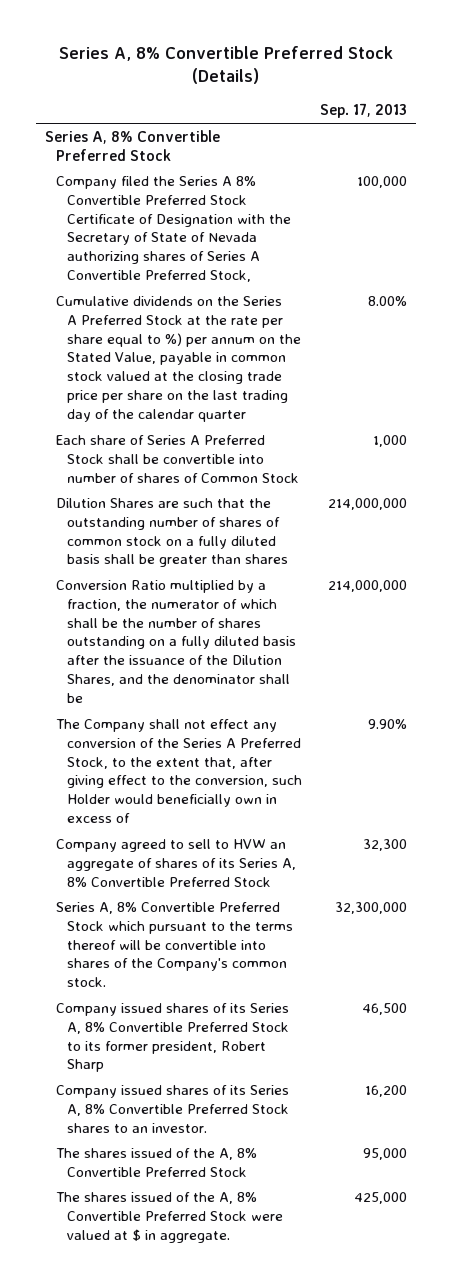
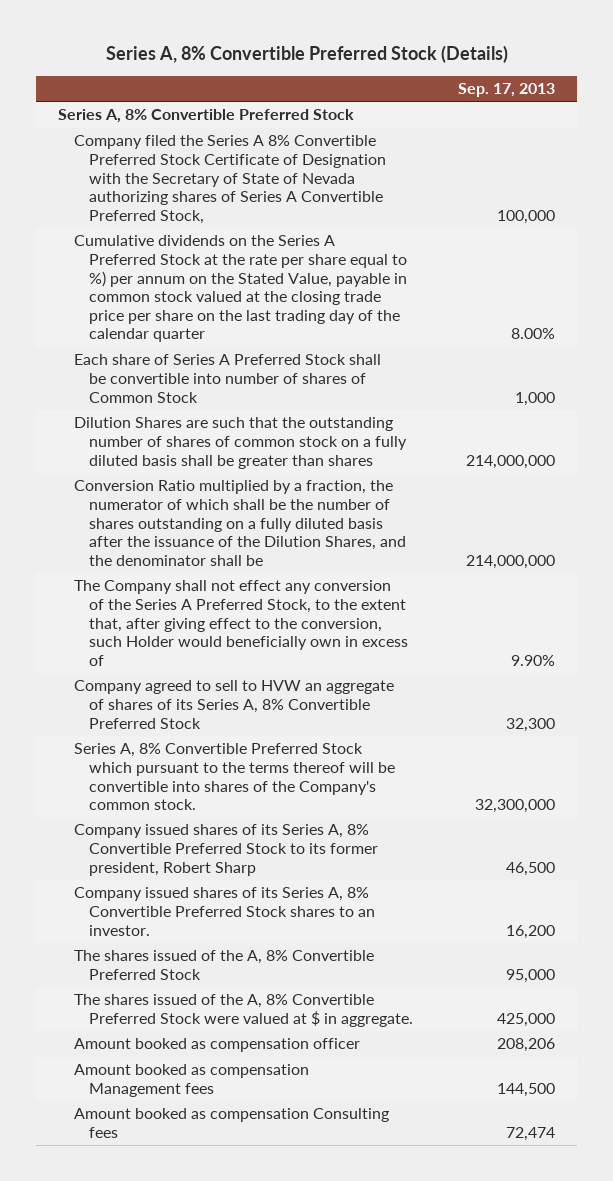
+ Amount booked as compensation officer | 208,206
+ Amount booked as compensation Management fees | 144,500
+ Amount booked as compensation Consulting fees | 72,474

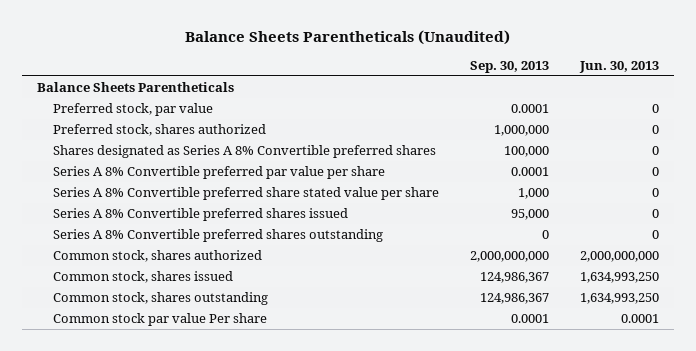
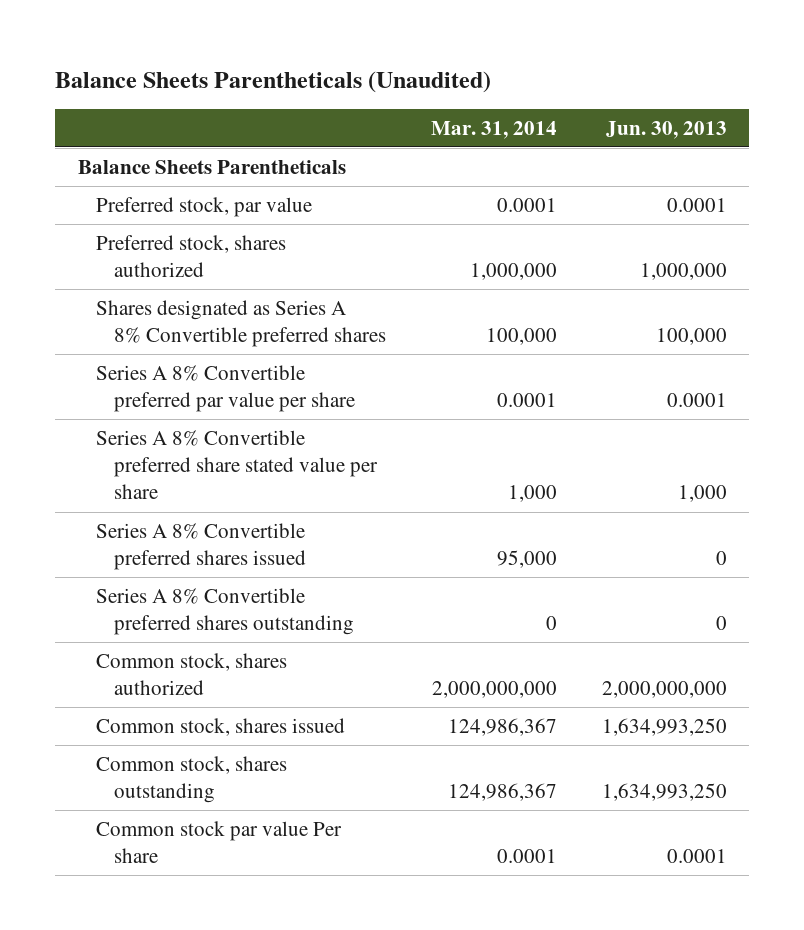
- | Sep. 30, 2013 | Jun. 30, 2013
+ | Mar. 31, 2014 | Jun. 30, 2013
- Preferred stock, par value | 0.0001 | 0
- Preferred stock, shares authorized | 1,000,000 | 0
- Shares designated as Series A 8% Convertible preferred shares | 100,000 | 0
- Series A 8% Convertible preferred par value per share | 0.0001 | 0
- Series A 8% Convertible preferred share stated value per share | 1,000 | 0
+ Preferred stock, par value | 0.0001 | 0.0001
+ Preferred stock, shares authorized | 1,000,000 | 1,000,000
+ Shares designated as Series A 8% Convertible preferred shares | 100,000 | 100,000
+ Series A 8% Convertible preferred par value per share | 0.0001 | 0.0001
+ Series A 8% Convertible preferred share stated value per share | 1,000 | 1,000

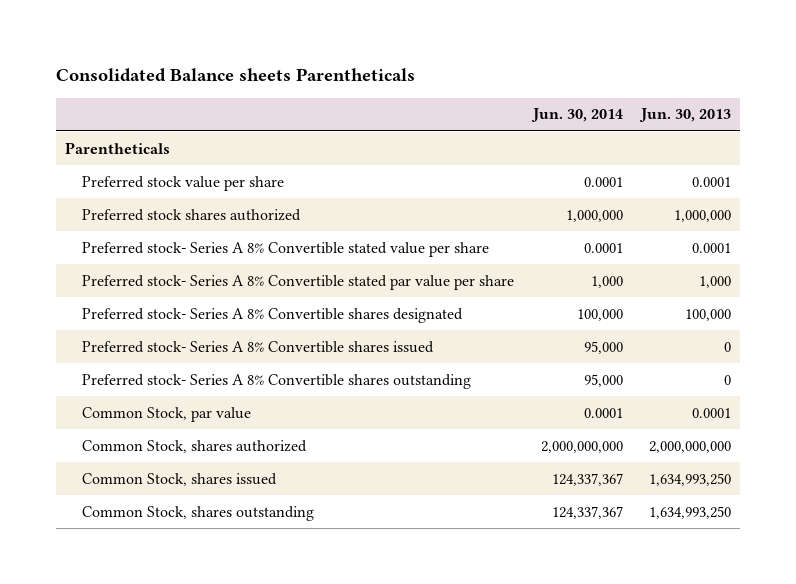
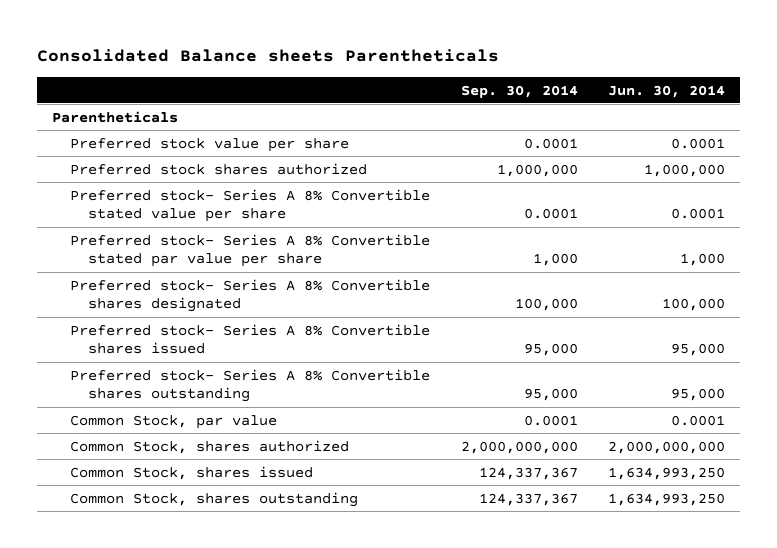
- | Jun. 30, 2014 | Jun. 30, 2013
+ | Sep. 30, 2014 | Jun. 30, 2014
- Common Stock, shares issued | 124,337,367 | 1,634,993,250
- Common Stock, shares outstanding | 124,337,367 | 1,634,993,250
+ Common Stock, shares issued | 124,337,367 | 1,634,993,250
+ Common Stock, shares outstanding | 124,337,367 | 1,634,993,250

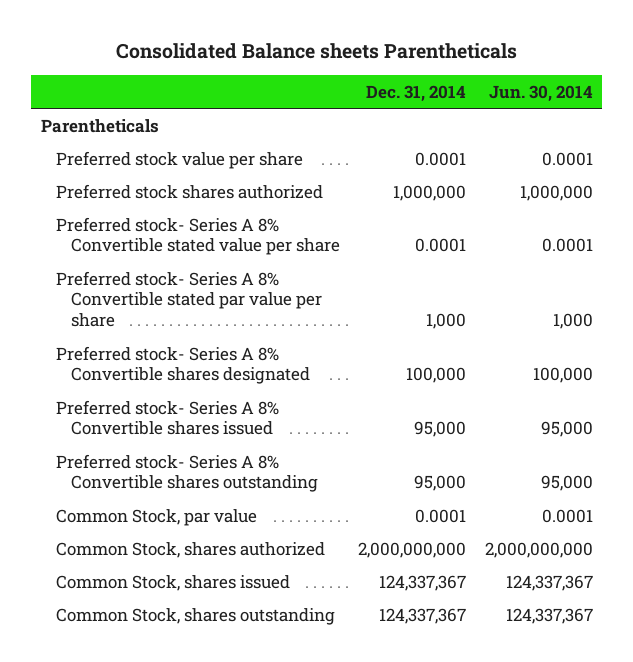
- | Sep. 30, 2014 | Jun. 30, 2014
+ | Dec. 31, 2014 | Jun. 30, 2014
- Common Stock, shares issued | 124,337,367 | 1,634,993,250
- Common Stock, shares outstanding | 124,337,367 | 1,634,993,250
+ Common Stock, shares issued | 124,337,367 | 124,337,367
+ Common Stock, shares outstanding | 124,337,367 | 124,337,367

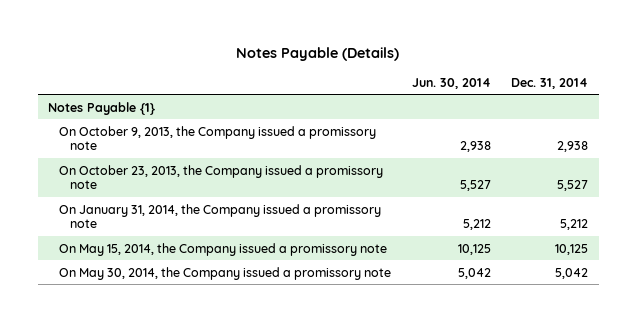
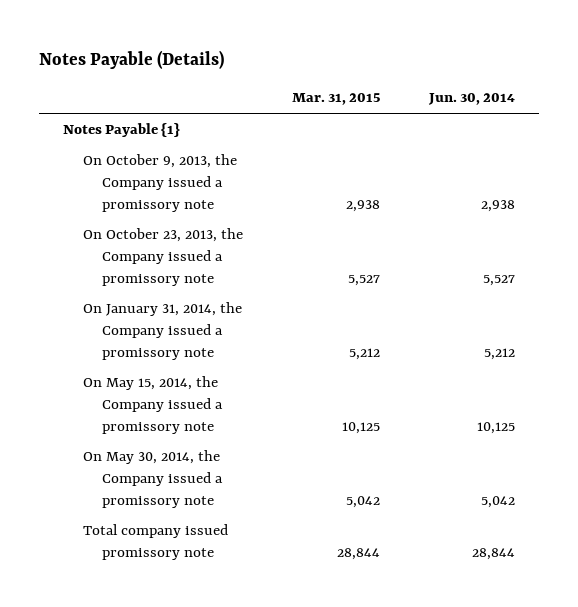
- | Jun. 30, 2014 | Dec. 31, 2014
+ | Mar. 31, 2015 | Jun. 30, 2014
+ Total company issued promissory note | 28,844 | 28,844

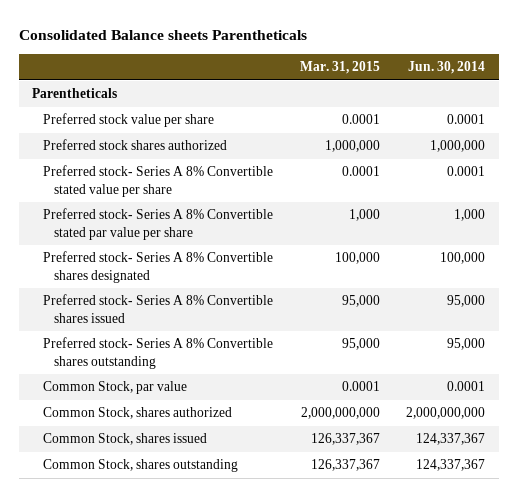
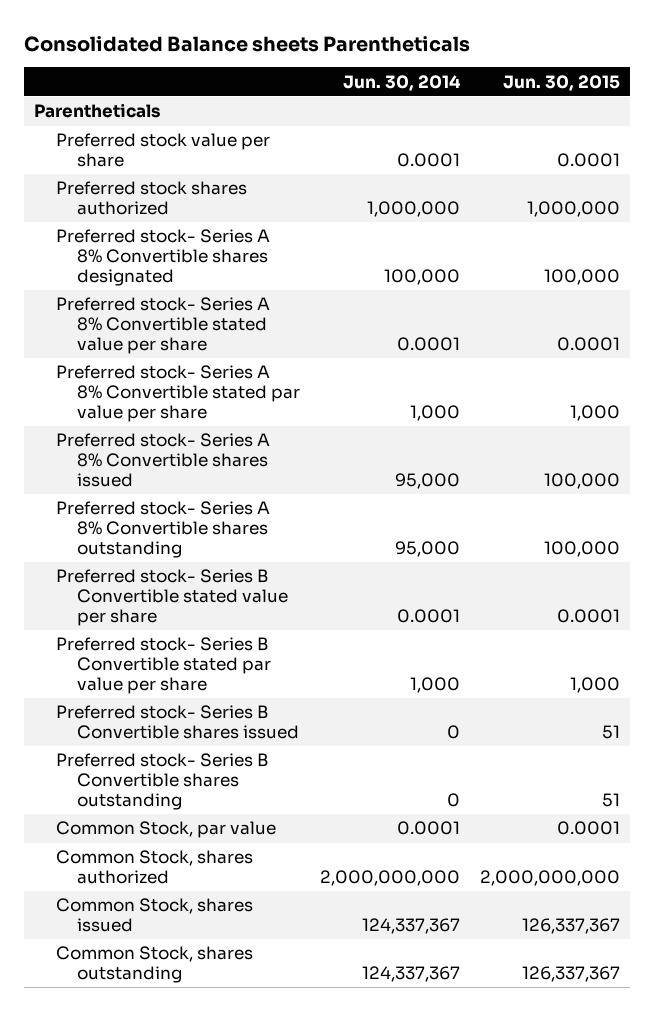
- | Mar. 31, 2015 | Jun. 30, 2014
+ | Jun. 30, 2014 | Jun. 30, 2015
moved up: Preferred stock- Series A 8% Convertible shares designated | 100,000 | 100,000
+ Preferred stock- Series B Convertible stated value per share | 0.0001 | 0.0001
+ Preferred stock- Series B Convertible stated par value per share | 1,000 | 1,000
+ Preferred stock- Series B Convertible shares issued | 0 | 51
+ Preferred stock- Series B Convertible shares outstanding | 0 | 51

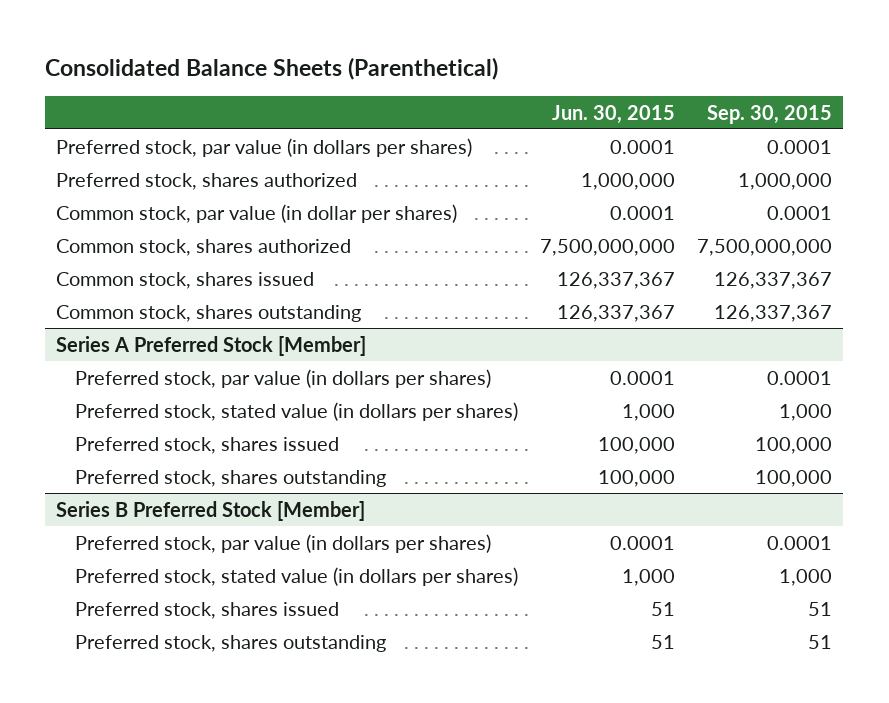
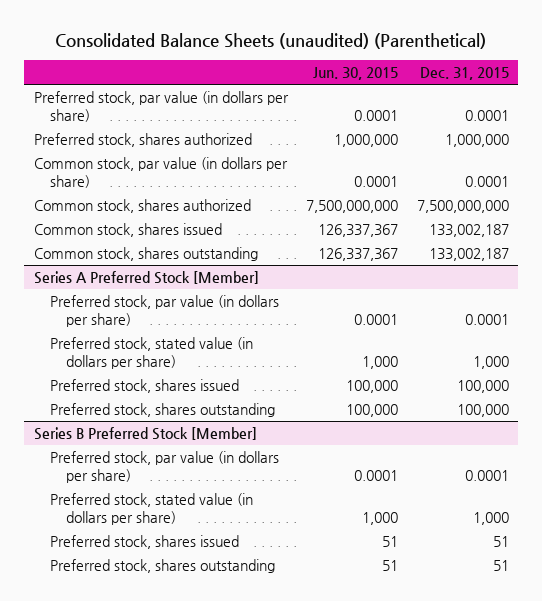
- Consolidated Balance Sheets (Parenthetical)
+ Consolidated Balance Sheets (unaudited) (Parenthetical)
- | Jun. 30, 2015 | Sep. 30, 2015
+ | Jun. 30, 2015 | Dec. 31, 2015
- Preferred stock, par value (in dollars per shares) | 0.0001 | 0.0001
+ Preferred stock, par value (in dollars per share) | 0.0001 | 0.0001
- Common stock, par value (in dollar per shares) | 0.0001 | 0.0001
+ Common stock, par value (in dollars per share) | 0.0001 | 0.0001
@ Series A Preferred Stock [Member]
- Preferred stock, par value (in dollars per shares) | 0.0001 | 0.0001
- Preferred stock, stated value (in dollars per shares) | 1,000 | 1,000
+ Preferred stock, par value (in dollars per share) | 0.0001 | 0.0001
+ Preferred stock, stated value (in dollars per share) | 1,000 | 1,000
@ Series B Preferred Stock [Member]
- Preferred stock, par value (in dollars per shares) | 0.0001 | 0.0001
- Preferred stock, stated value (in dollars per shares) | 1,000 | 1,000
+ Preferred stock, par value (in dollars per share) | 0.0001 | 0.0001
+ Preferred stock, stated value (in dollars per share) | 1,000 | 1,000

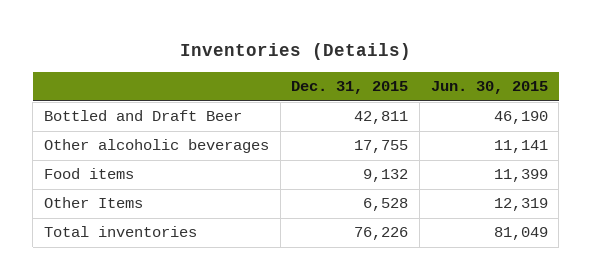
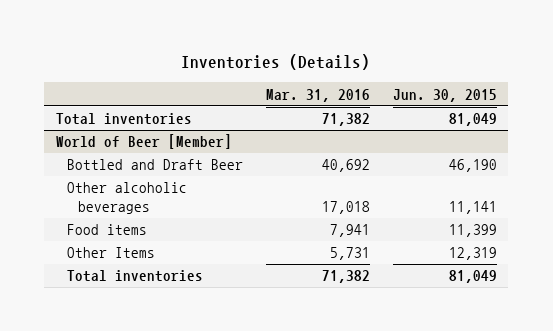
- | Dec. 31, 2015 | Jun. 30, 2015
+ | Mar. 31, 2016 | Jun. 30, 2015
+ Total inventories | 71,382 | 81,049
+ World of Beer [Member]

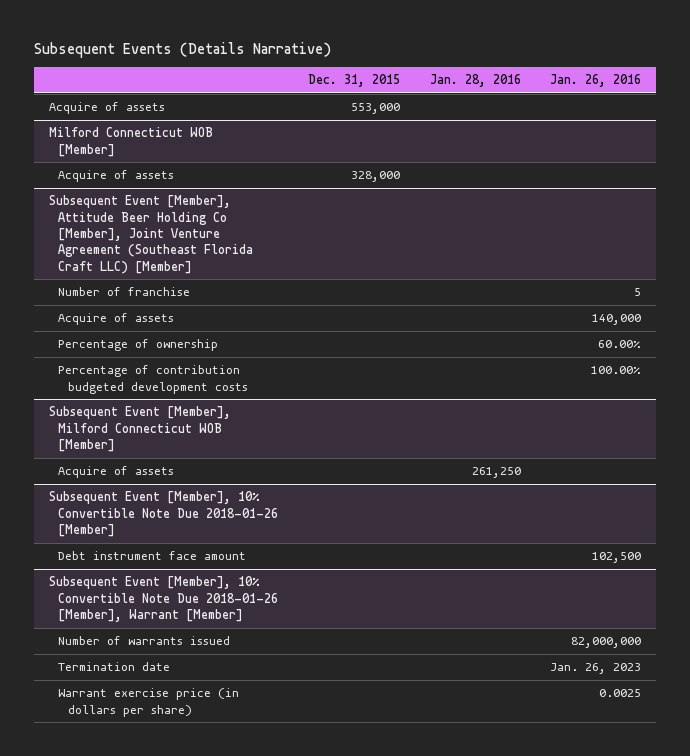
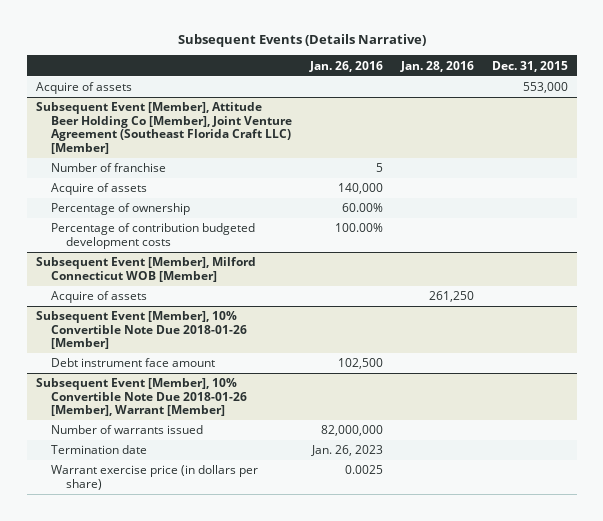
- | Dec. 31, 2015 | Jan. 28, 2016 | Jan. 26, 2016
+ | Jan. 26, 2016 | Jan. 28, 2016 | Dec. 31, 2015
- Milford Connecticut WOB [Member]
- Acquire of assets | 328,000 | |

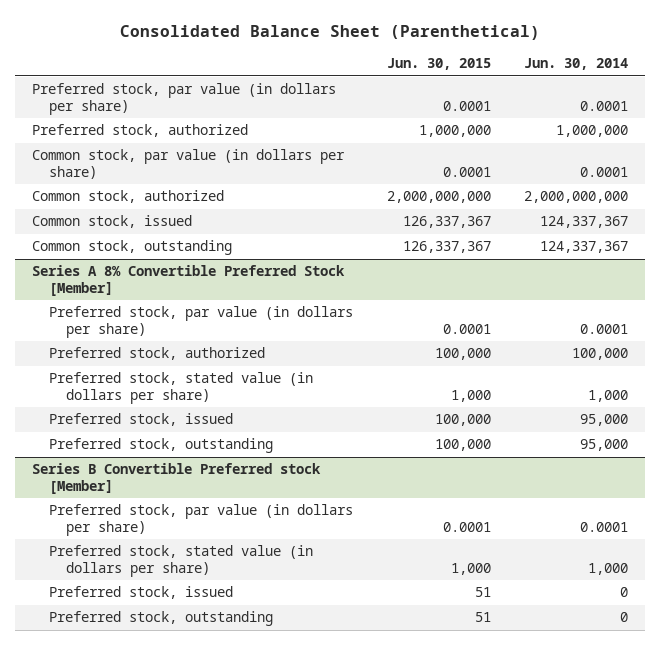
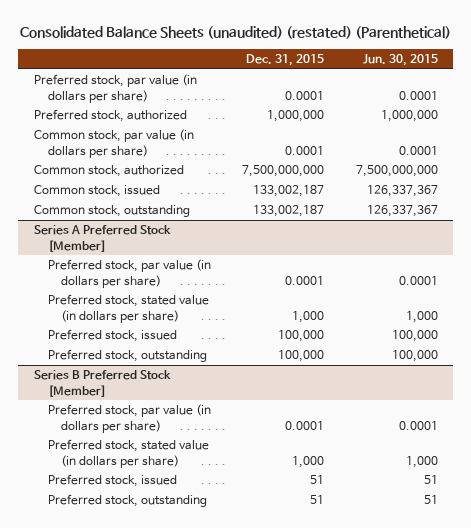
- Consolidated Balance Sheet (Parenthetical)
+ Consolidated Balance Sheets (unaudited) (restated) (Parenthetical)
- | Jun. 30, 2015 | Jun. 30, 2014
+ | Dec. 31, 2015 | Jun. 30, 2015
- Common stock, authorized | 2,000,000,000 | 2,000,000,000
+ Common stock, authorized | 7,500,000,000 | 7,500,000,000
- Series A 8% Convertible Preferred Stock [Member]
+ Series A Preferred Stock [Member]
- Preferred stock, authorized | 100,000 | 100,000
- Series B Convertible Preferred stock [Member]
+ Series B Preferred Stock [Member]

